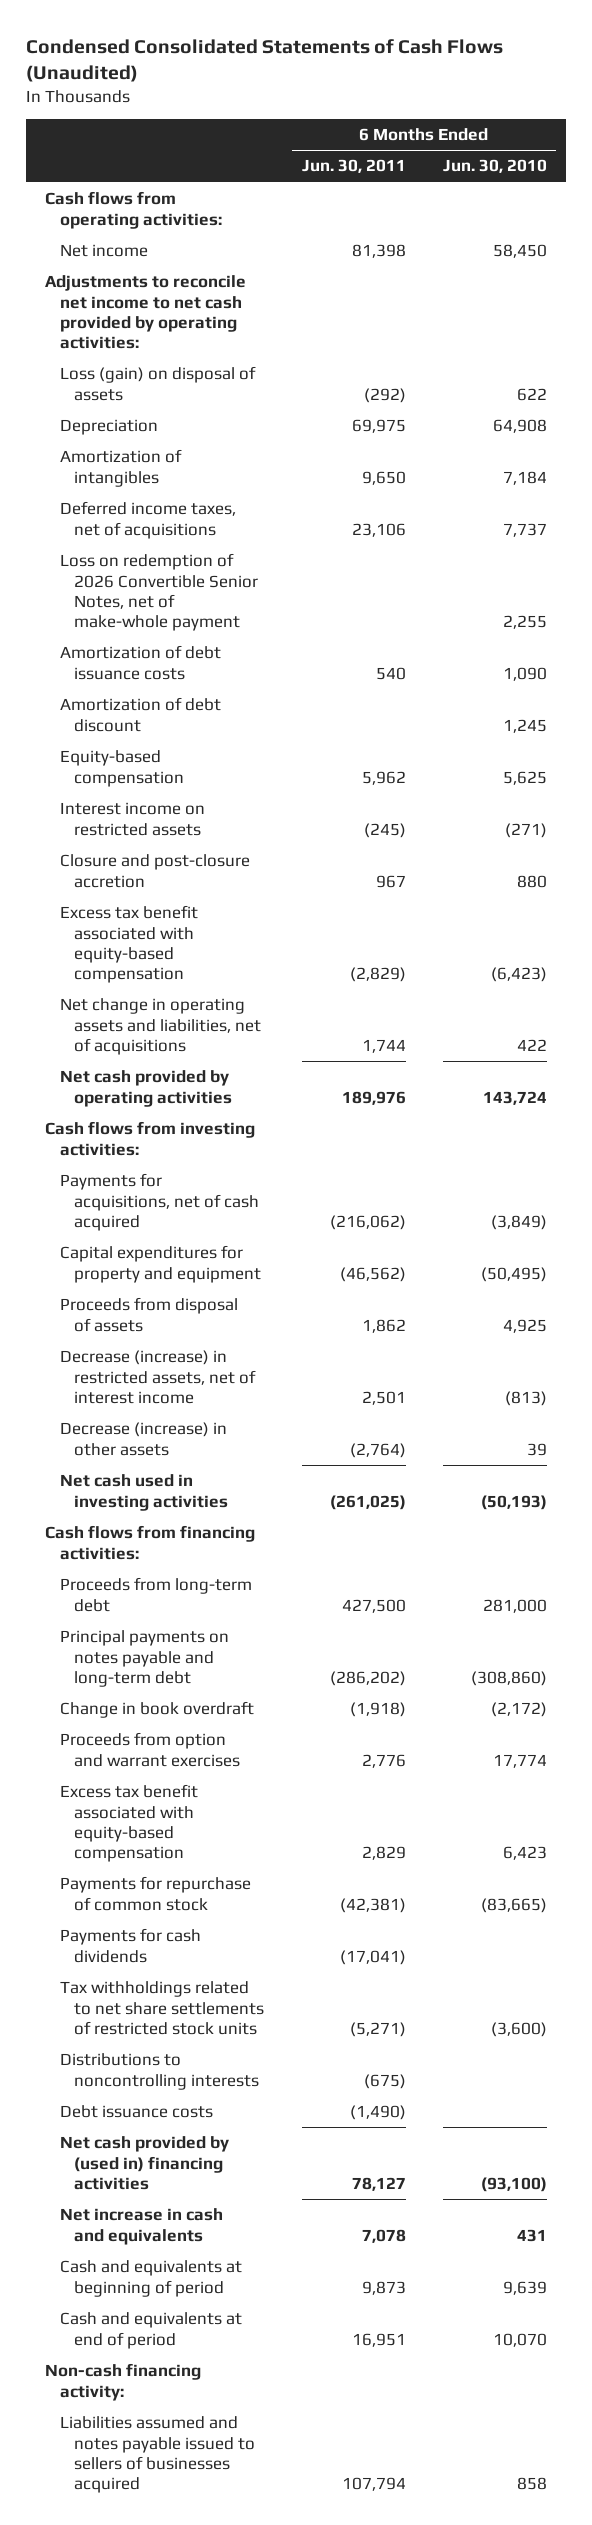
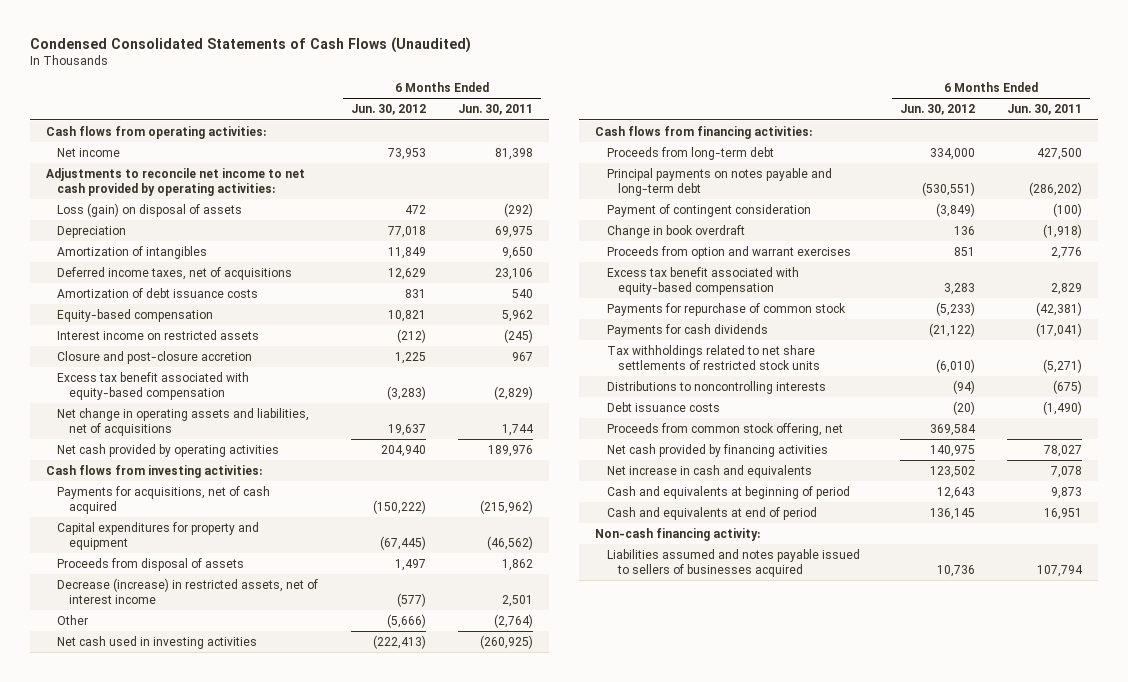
- | 6 Months Ended Jun. 30, 2011 | 6 Months Ended Jun. 30, 2010
+ | 6 Months Ended Jun. 30, 2012 | 6 Months Ended Jun. 30, 2011
- Loss on redemption of 2026 Convertible Senior Notes, net of make-whole payment | | 2,255
- Amortization of debt discount | | 1,245
- Payments for acquisitions, net of cash acquired | (216,062) | (3,849)
+ Payments for acquisitions, net of cash acquired | (150,222) | (215,962)
- Decrease (increase) in other assets | (2,764) | 39
- Net cash used in investing activities | (261,025) | (50,193)
+ Other | (5,666) | (2,764)
+ Net cash used in investing activities | (222,413) | (260,925)
+ Payment of contingent consideration | (3,849) | (100)
- Net cash provided by (used in) financing activities | 78,127 | (93,100)
+ Proceeds from common stock offering, net | 369,584 |
+ Net cash provided by financing activities | 140,975 | 78,027

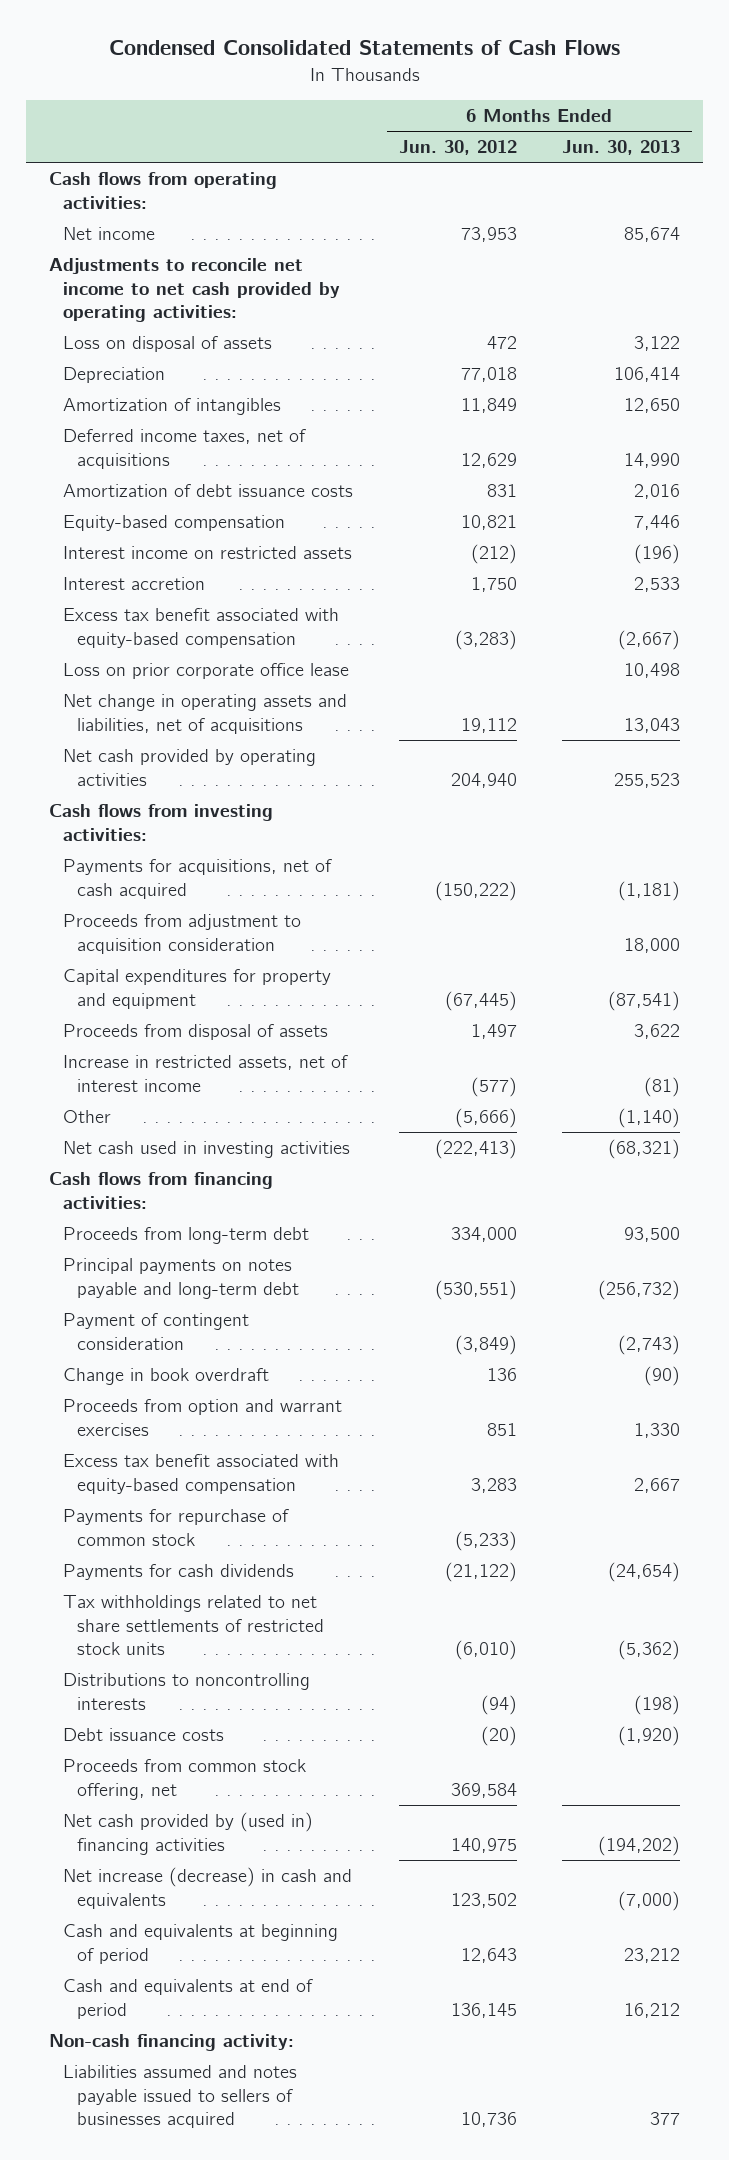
- Condensed Consolidated Statements of Cash Flows (Unaudited)
+ Condensed Consolidated Statements of Cash Flows
- | 6 Months Ended Jun. 30, 2012 | 6 Months Ended Jun. 30, 2011
+ | 6 Months Ended Jun. 30, 2012 | 6 Months Ended Jun. 30, 2013
- Loss (gain) on disposal of assets | 472 | (292)
+ Loss on disposal of assets | 472 | 3,122
- Closure and post-closure accretion | 1,225 | 967
+ Interest accretion | 1,750 | 2,533
- Net change in operating assets and liabilities, net of acquisitions | 19,637 | 1,744
+ Loss on prior corporate office lease | | 10,498
+ Net change in operating assets and liabilities, net of acquisitions | 19,112 | 13,043
+ Proceeds from adjustment to acquisition consideration | | 18,000
- Decrease (increase) in restricted assets, net of interest income | (577) | 2,501
+ Increase in restricted assets, net of interest income | (577) | (81)
- Net cash provided by financing activities | 140,975 | 78,027
- Net increase in cash and equivalents | 123,502 | 7,078
+ Net cash provided by (used in) financing activities | 140,975 | (194,202)
+ Net increase (decrease) in cash and equivalents | 123,502 | (7,000)

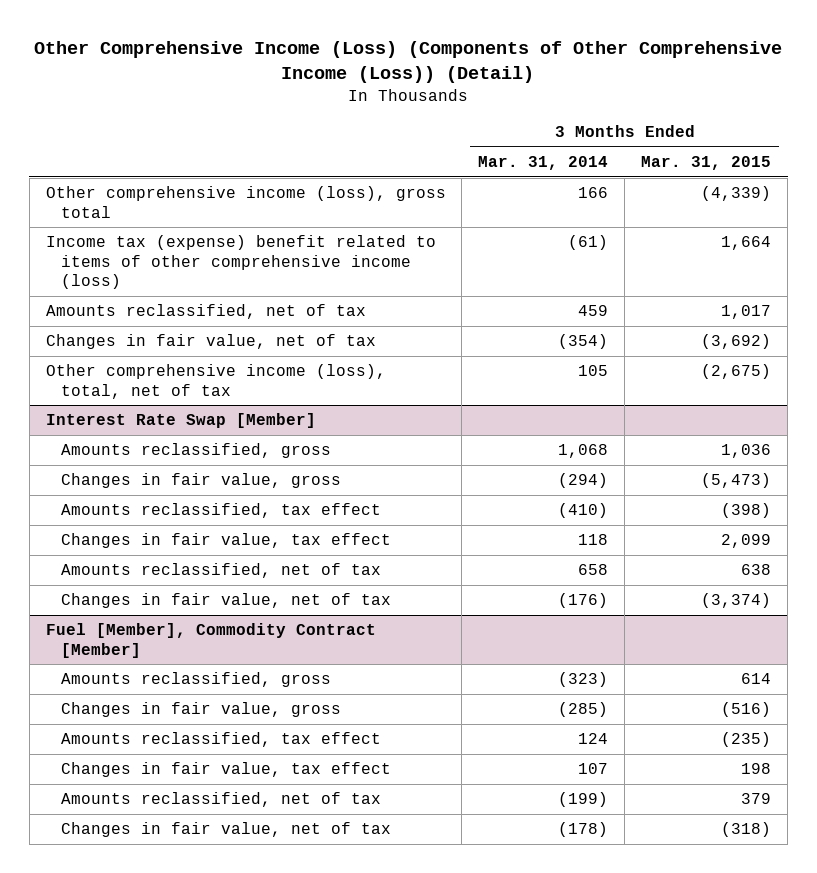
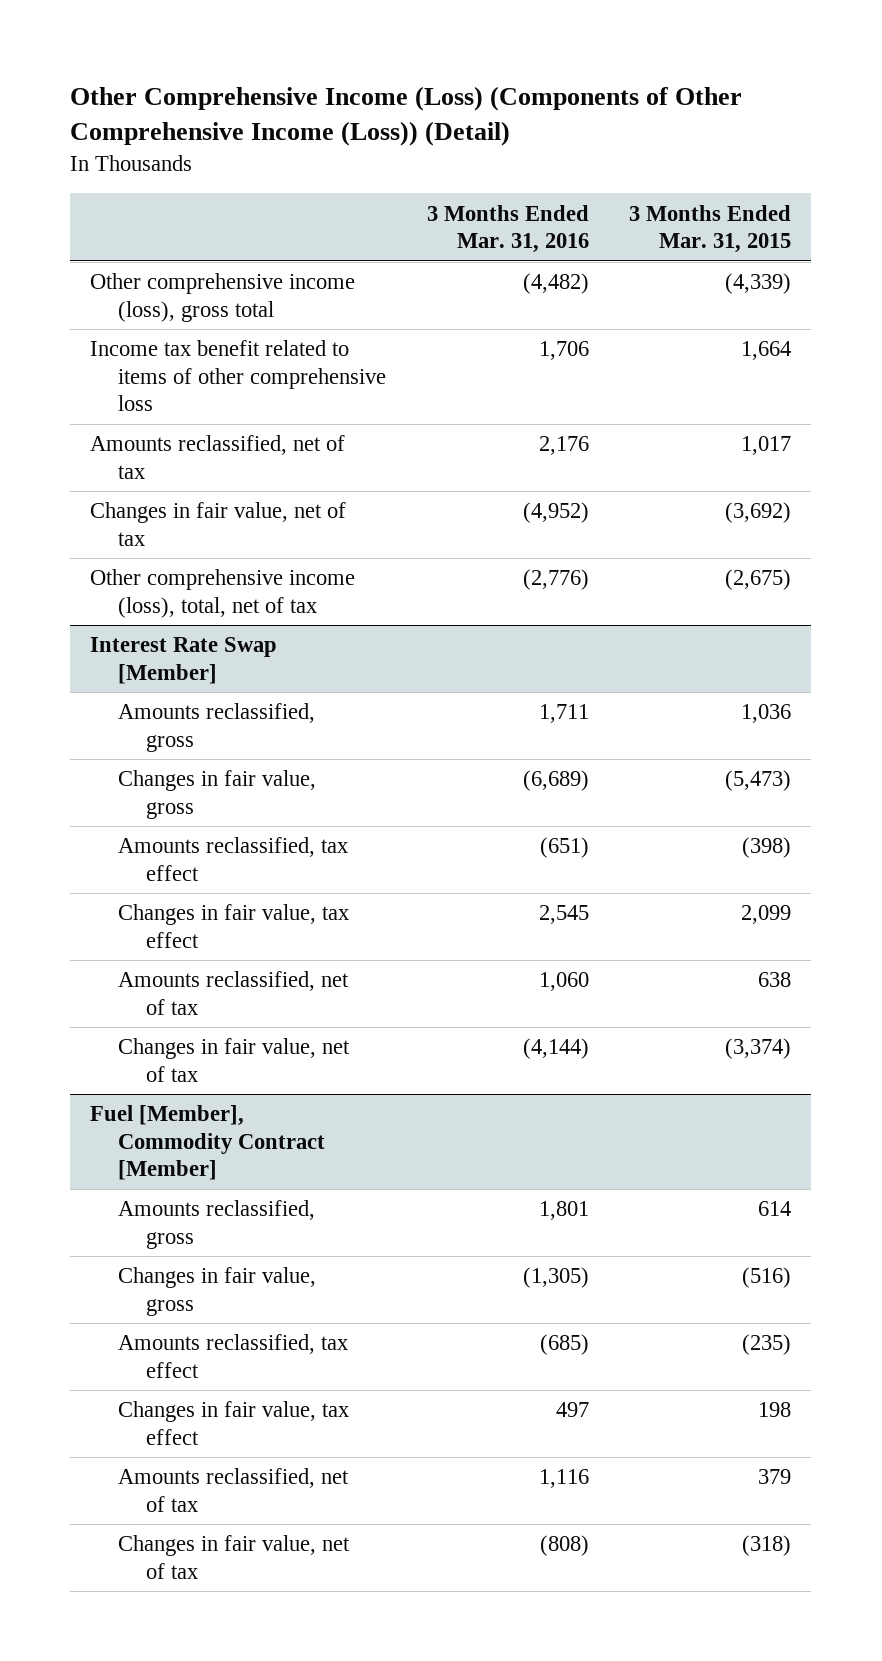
- | 3 Months Ended Mar. 31, 2014 | 3 Months Ended Mar. 31, 2015
+ | 3 Months Ended Mar. 31, 2016 | 3 Months Ended Mar. 31, 2015
- Income tax (expense) benefit related to items of other comprehensive income (loss) | (61) | 1,664
+ Income tax benefit related to items of other comprehensive loss | 1,706 | 1,664

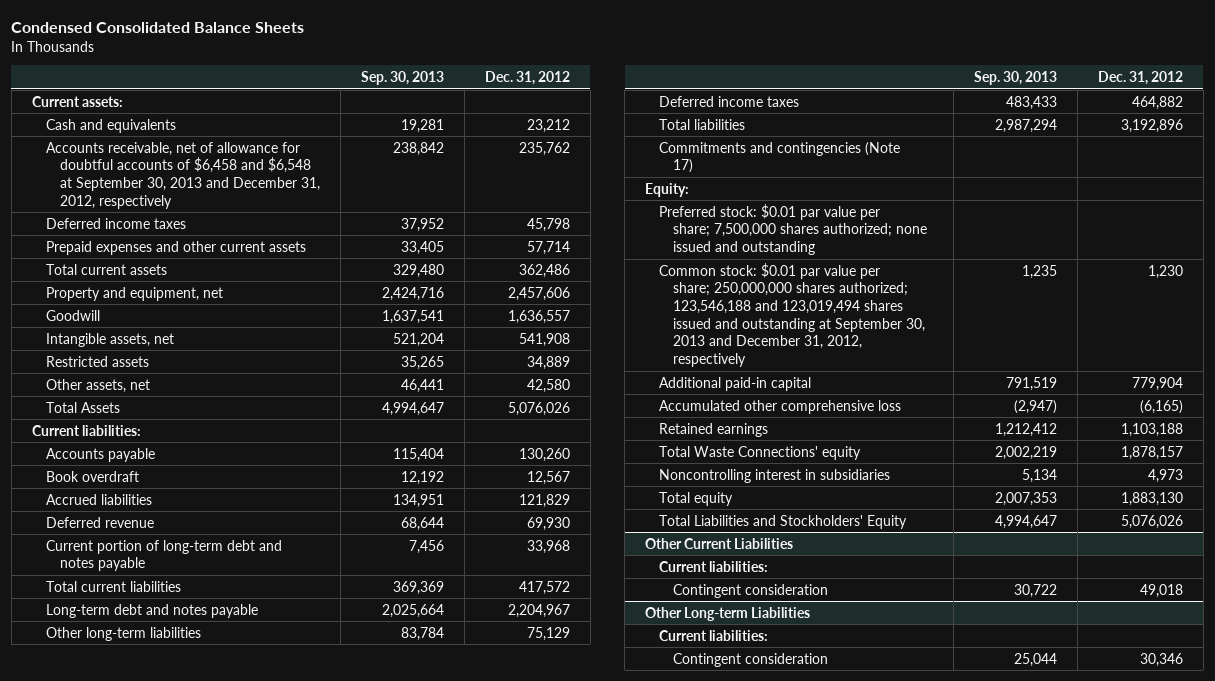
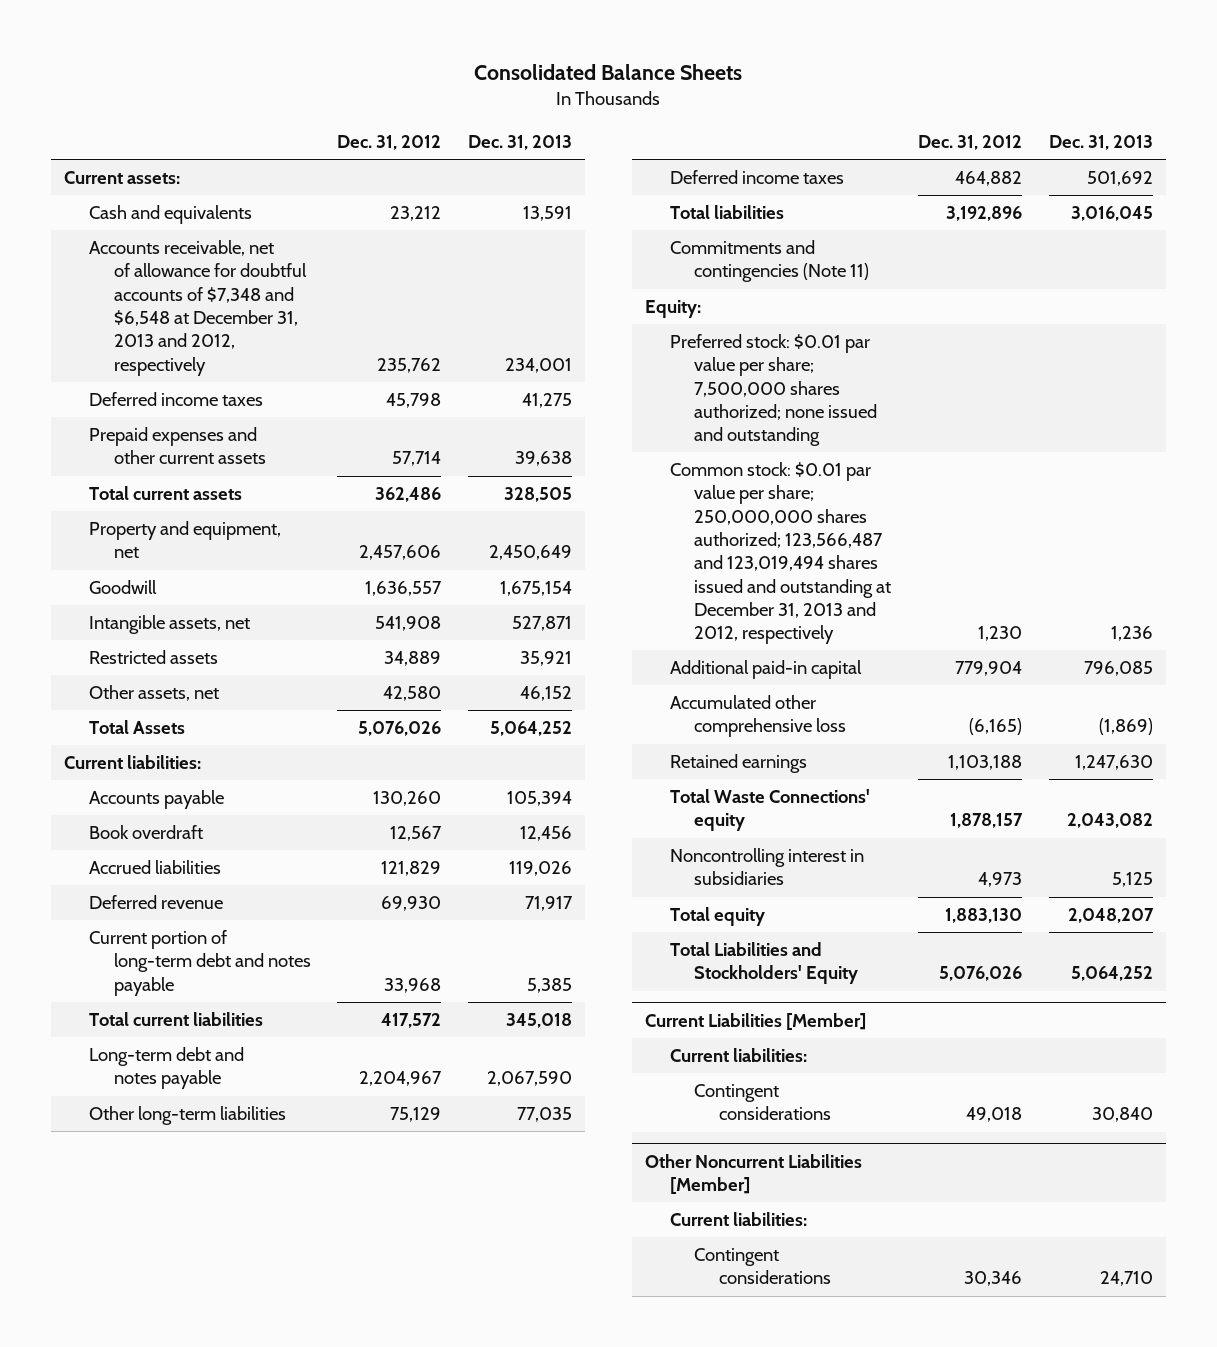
- Condensed Consolidated Balance Sheets
+ Consolidated Balance Sheets
- | Sep. 30, 2013 | Dec. 31, 2012
+ | Dec. 31, 2012 | Dec. 31, 2013
- Accounts receivable, net of allowance for doubtful accounts of $6,458 and $6,548 at September 30, 2013 and December 31, 2012, respectively | 238,842 | 235,762
+ Accounts receivable, net of allowance for doubtful accounts of $7,348 and $6,548 at December 31, 2013 and 2012, respectively | 235,762 | 234,001
- Commitments and contingencies (Note 17)
+ Commitments and contingencies (Note 11)
- Common stock: $0.01 par value per share; 250,000,000 shares authorized; 123,546,188 and 123,019,494 shares issued and outstanding at September 30, 2013 and December 31, 2012, respectively | 1,235 | 1,230
+ Common stock: $0.01 par value per share; 250,000,000 shares authorized; 123,566,487 and 123,019,494 shares issued and outstanding at December 31, 2013 and 2012, respectively | 1,230 | 1,236
- Other Current Liabilities
+ Current Liabilities [Member]
- Contingent consideration | 30,722 | 49,018
- Other Long-term Liabilities
+ Contingent considerations | 49,018 | 30,840
+ Other Noncurrent Liabilities [Member]
- Contingent consideration | 25,044 | 30,346
+ Contingent considerations | 30,346 | 24,710

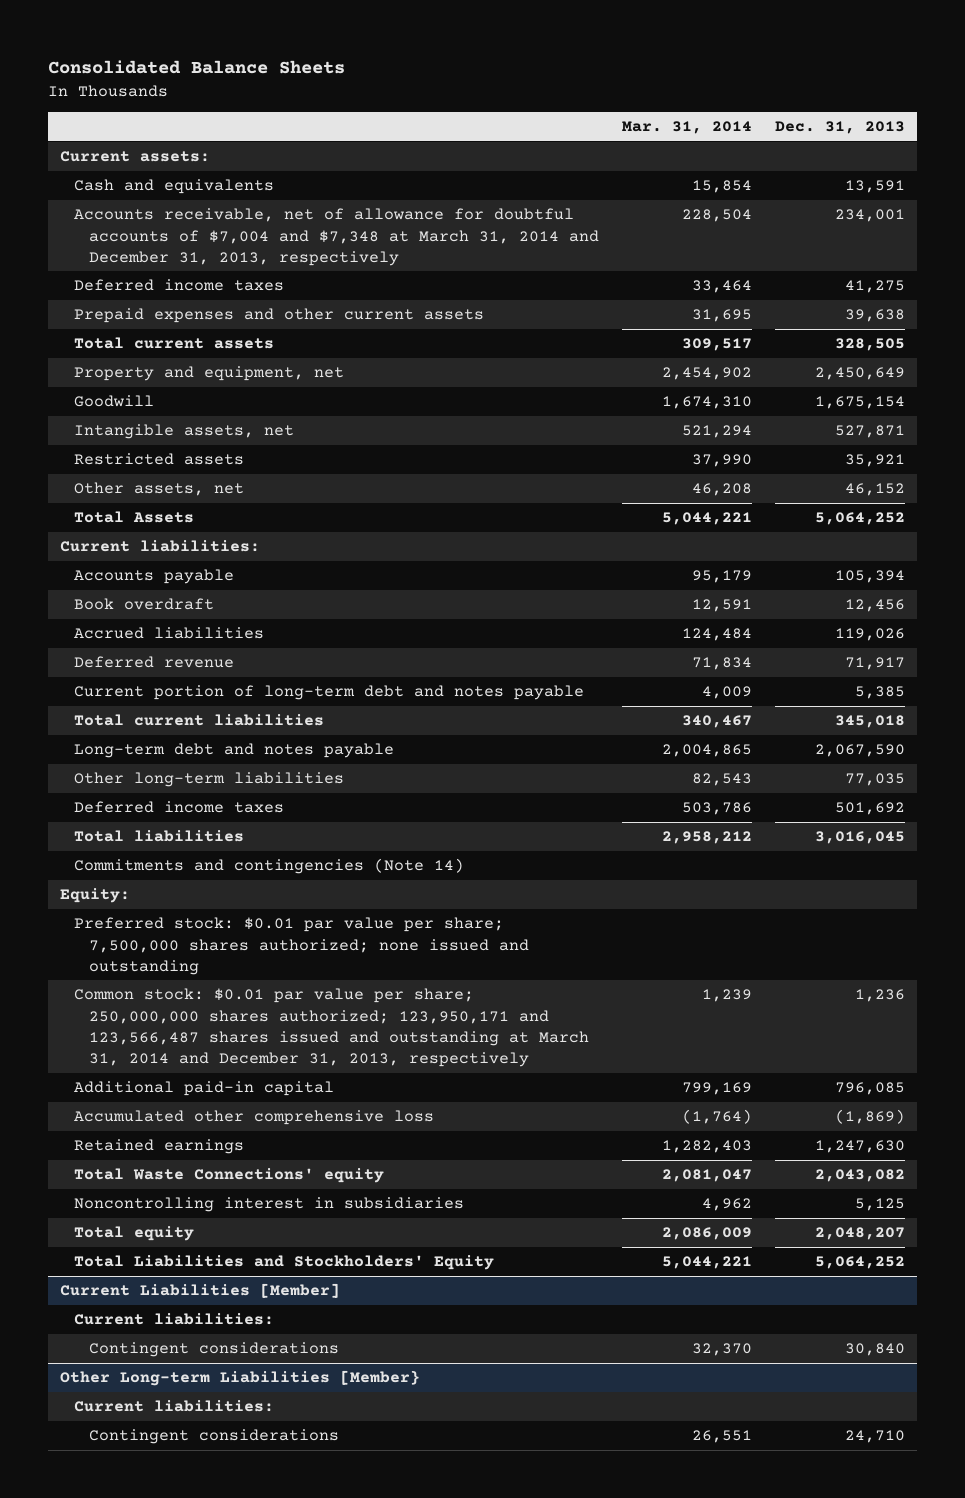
- | Dec. 31, 2012 | Dec. 31, 2013
+ | Mar. 31, 2014 | Dec. 31, 2013
- Accounts receivable, net of allowance for doubtful accounts of $7,348 and $6,548 at December 31, 2013 and 2012, respectively | 235,762 | 234,001
+ Accounts receivable, net of allowance for doubtful accounts of $7,004 and $7,348 at March 31, 2014 and December 31, 2013, respectively | 228,504 | 234,001
- Commitments and contingencies (Note 11)
+ Commitments and contingencies (Note 14)
- Common stock: $0.01 par value per share; 250,000,000 shares authorized; 123,566,487 and 123,019,494 shares issued and outstanding at December 31, 2013 and 2012, respectively | 1,230 | 1,236
+ Common stock: $0.01 par value per share; 250,000,000 shares authorized; 123,950,171 and 123,566,487 shares issued and outstanding at March 31, 2014 and December 31, 2013, respectively | 1,239 | 1,236
- Other Noncurrent Liabilities [Member]
+ Other Long-term Liabilities [Member}

